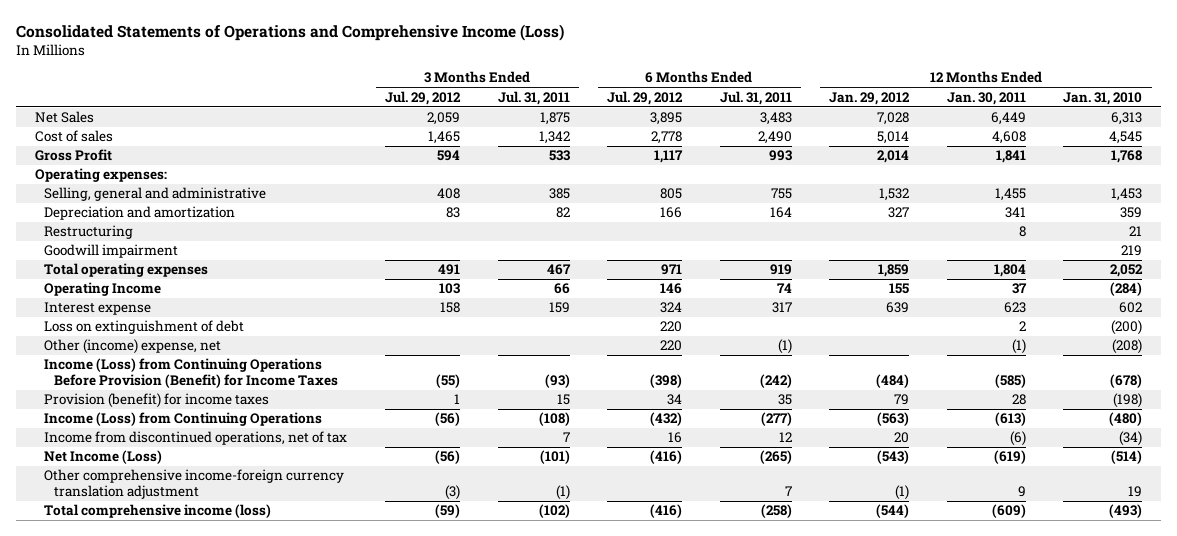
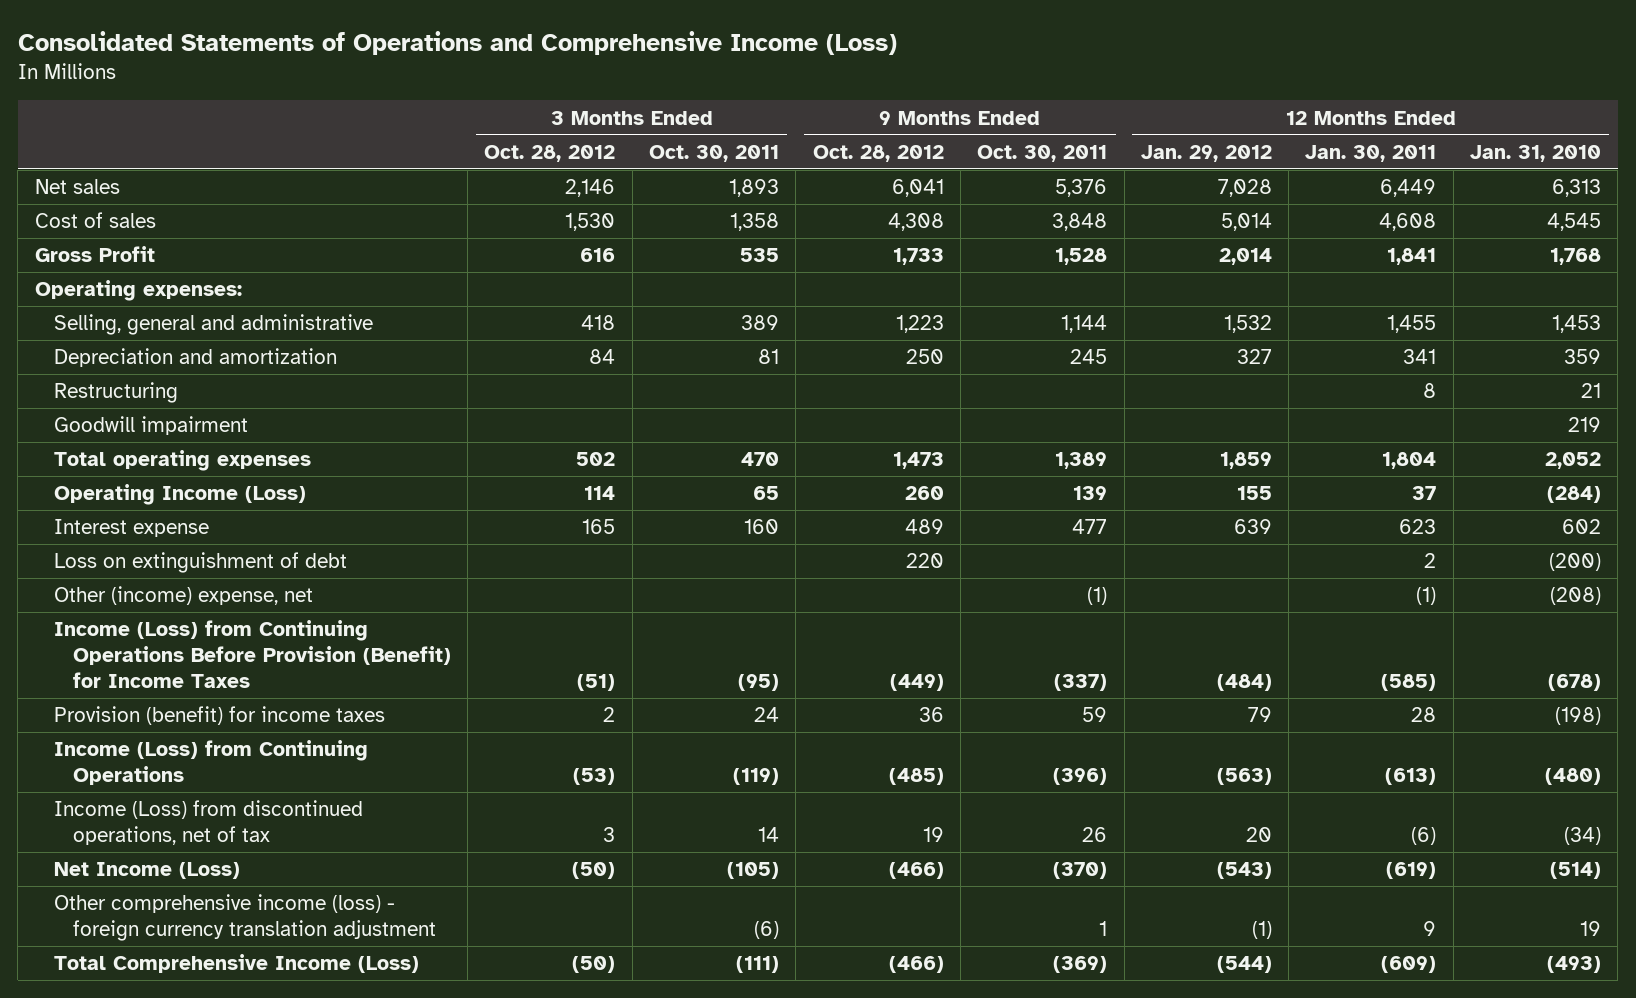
- | 3 Months Ended Jul. 29, 2012 | 3 Months Ended Jul. 31, 2011 | 6 Months Ended Jul. 29, 2012 | 6 Months Ended Jul. 31, 2011 | 12 Months Ended Jan. 29, 2012 | 12 Months Ended Jan. 30, 2011 | 12 Months Ended Jan. 31, 2010
+ | 3 Months Ended Oct. 28, 2012 | 3 Months Ended Oct. 30, 2011 | 9 Months Ended Oct. 28, 2012 | 9 Months Ended Oct. 30, 2011 | 12 Months Ended Jan. 29, 2012 | 12 Months Ended Jan. 30, 2011 | 12 Months Ended Jan. 31, 2010
- Net Sales | 2,059 | 1,875 | 3,895 | 3,483 | 7,028 | 6,449 | 6,313
+ Net sales | 2,146 | 1,893 | 6,041 | 5,376 | 7,028 | 6,449 | 6,313
- Operating Income | 103 | 66 | 146 | 74 | 155 | 37 | (284)
+ Operating Income (Loss) | 114 | 65 | 260 | 139 | 155 | 37 | (284)
- Income from discontinued operations, net of tax | | 7 | 16 | 12 | 20 | (6) | (34)
+ Income (Loss) from discontinued operations, net of tax | 3 | 14 | 19 | 26 | 20 | (6) | (34)
- Other comprehensive income-foreign currency translation adjustment | (3) | (1) | | 7 | (1) | 9 | 19
- Total comprehensive income (loss) | (59) | (102) | (416) | (258) | (544) | (609) | (493)
+ Other comprehensive income (loss) - foreign currency translation adjustment | | (6) | | 1 | (1) | 9 | 19
+ Total Comprehensive Income (Loss) | (50) | (111) | (466) | (369) | (544) | (609) | (493)

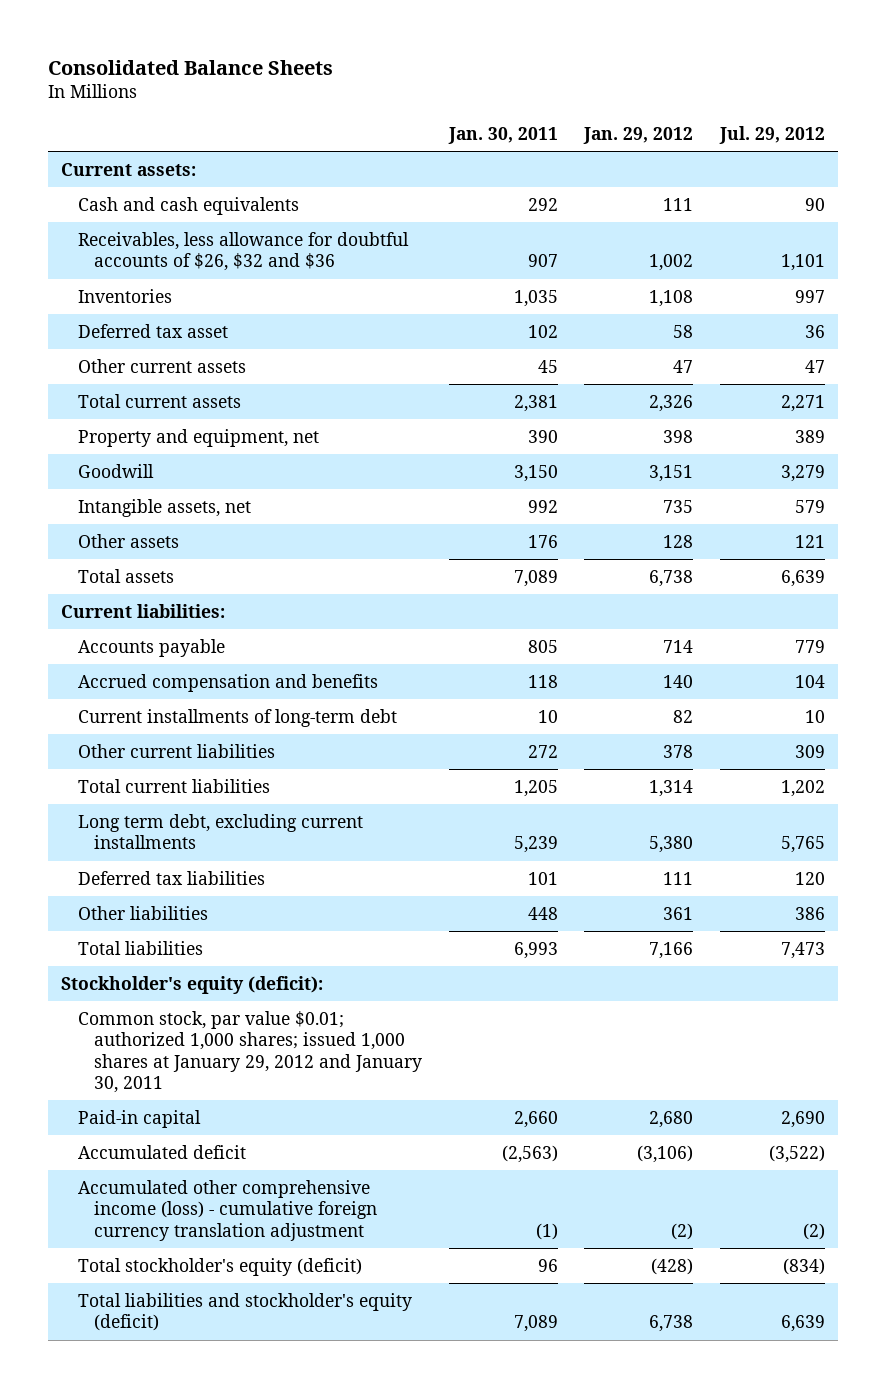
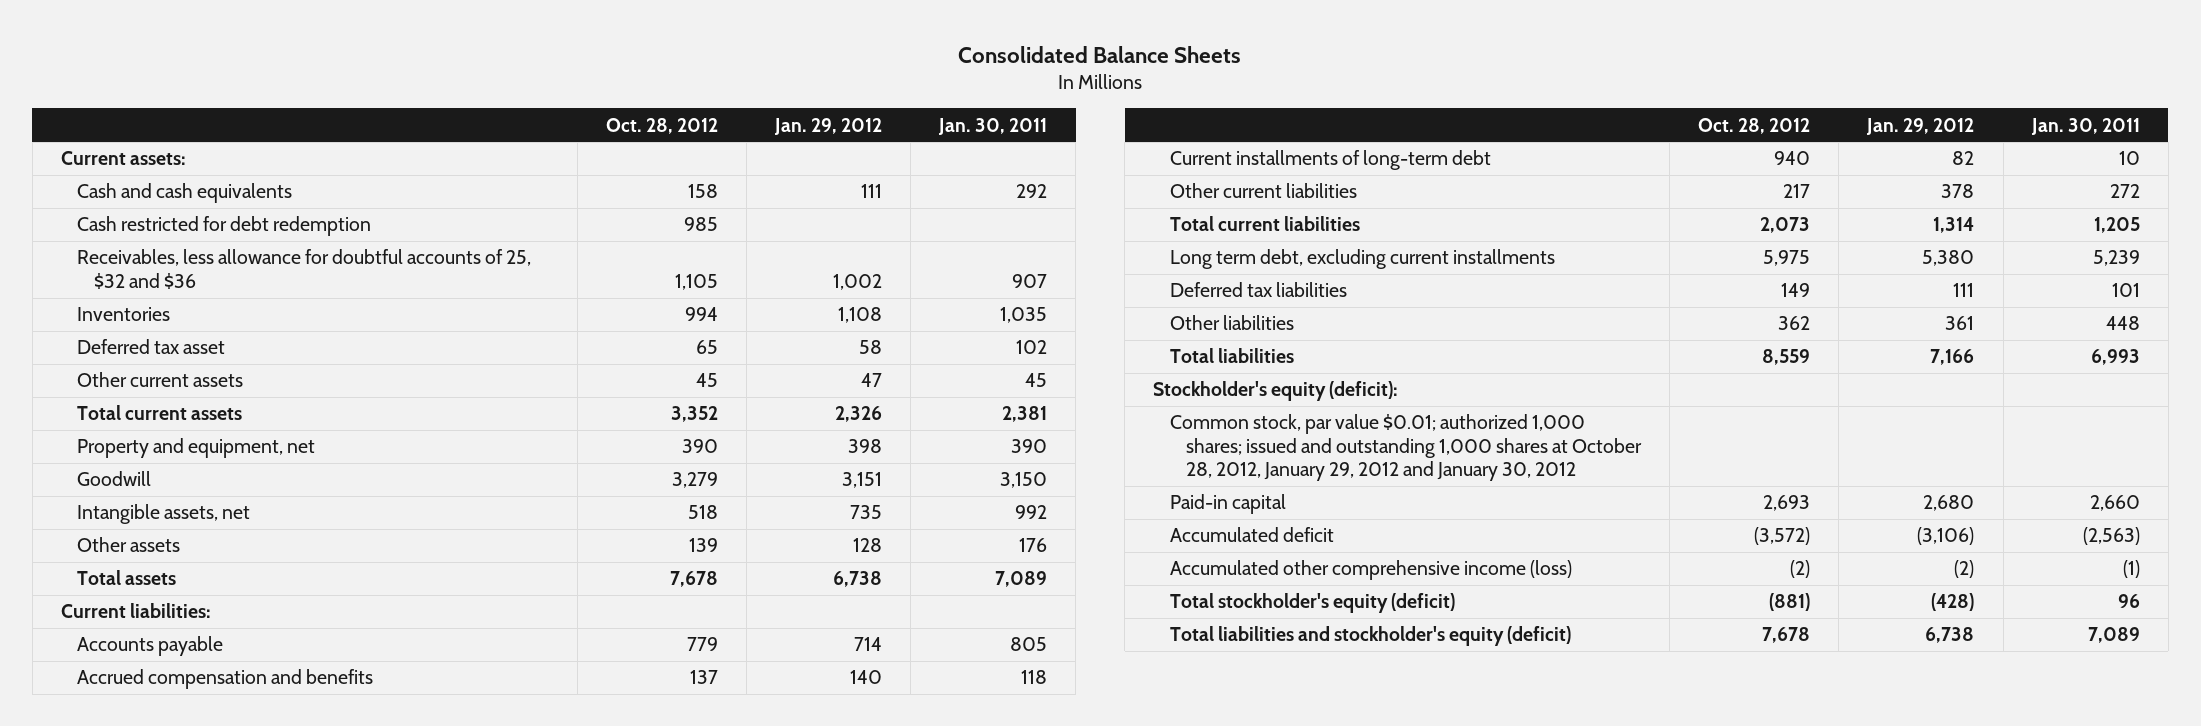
- | Jan. 30, 2011 | Jan. 29, 2012 | Jul. 29, 2012
+ | Oct. 28, 2012 | Jan. 29, 2012 | Jan. 30, 2011
- Receivables, less allowance for doubtful accounts of $26, $32 and $36 | 907 | 1,002 | 1,101
+ Cash restricted for debt redemption | 985 | |
+ Receivables, less allowance for doubtful accounts of 25, $32 and $36 | 1,105 | 1,002 | 907
- Common stock, par value $0.01; authorized 1,000 shares; issued 1,000 shares at January 29, 2012 and January 30, 2011
+ Common stock, par value $0.01; authorized 1,000 shares; issued and outstanding 1,000 shares at October 28, 2012, January 29, 2012 and January 30, 2012
- Accumulated other comprehensive income (loss) - cumulative foreign currency translation adjustment | (1) | (2) | (2)
+ Accumulated other comprehensive income (loss) | (2) | (2) | (1)

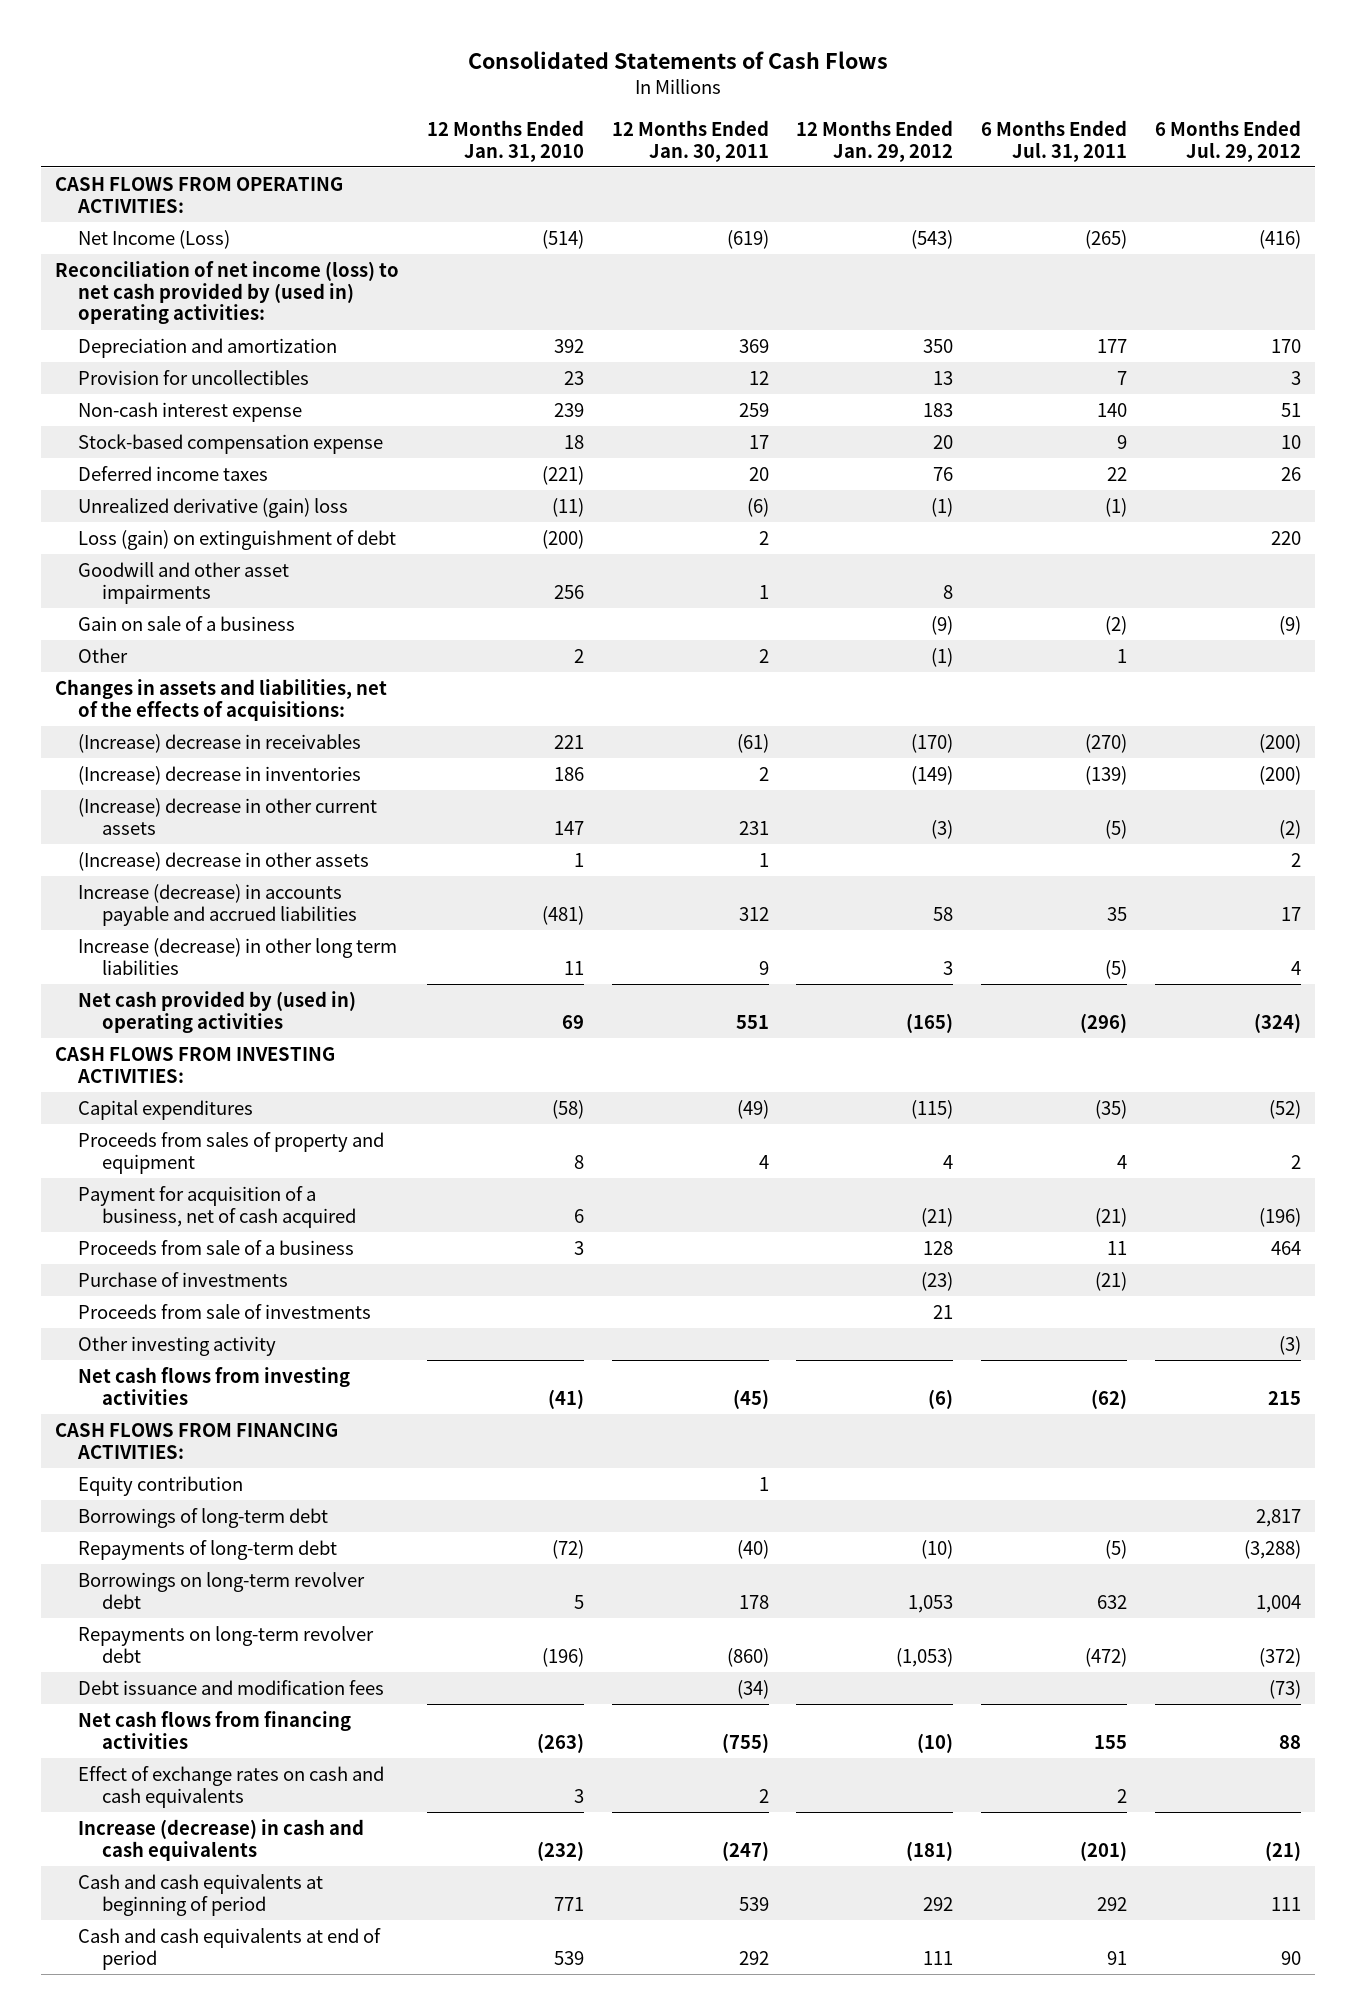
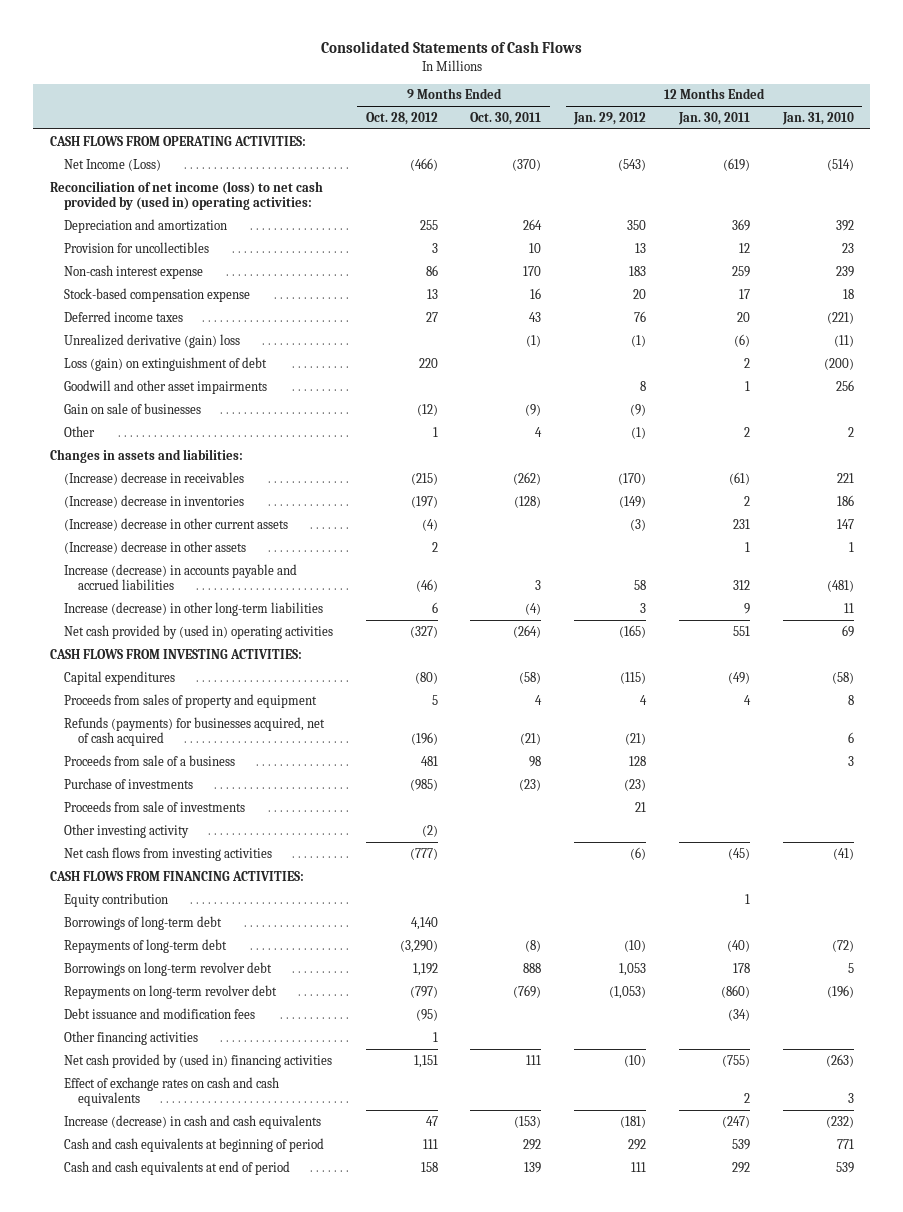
- | 12 Months Ended Jan. 31, 2010 | 12 Months Ended Jan. 30, 2011 | 12 Months Ended Jan. 29, 2012 | 6 Months Ended Jul. 31, 2011 | 6 Months Ended Jul. 29, 2012
+ | 9 Months Ended Oct. 28, 2012 | 9 Months Ended Oct. 30, 2011 | 12 Months Ended Jan. 29, 2012 | 12 Months Ended Jan. 30, 2011 | 12 Months Ended Jan. 31, 2010
- Gain on sale of a business | | | (9) | (2) | (9)
+ Gain on sale of businesses | (12) | (9) | (9) | |
- Changes in assets and liabilities, net of the effects of acquisitions:
+ Changes in assets and liabilities:
- Increase (decrease) in other long term liabilities | 11 | 9 | 3 | (5) | 4
+ Increase (decrease) in other long-term liabilities | 6 | (4) | 3 | 9 | 11
- Payment for acquisition of a business, net of cash acquired | 6 | | (21) | (21) | (196)
+ Refunds (payments) for businesses acquired, net of cash acquired | (196) | (21) | (21) | | 6
- Net cash flows from financing activities | (263) | (755) | (10) | 155 | 88
+ Other financing activities | 1 | | | |
+ Net cash provided by (used in) financing activities | 1,151 | 111 | (10) | (755) | (263)

